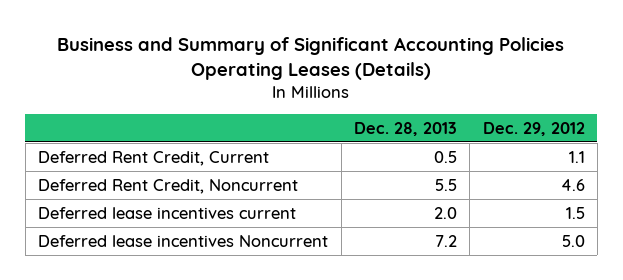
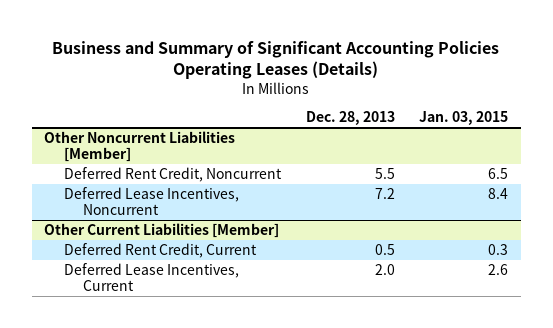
- | Dec. 28, 2013 | Dec. 29, 2012
+ | Dec. 28, 2013 | Jan. 03, 2015
- Deferred Rent Credit, Current | 0.5 | 1.1
+ Other Noncurrent Liabilities [Member]
- Deferred lease incentives current | 2.0 | 1.5
- Deferred lease incentives Noncurrent | 7.2 | 5.0
+ Deferred Lease Incentives, Noncurrent | 7.2 | 8.4
+ Other Current Liabilities [Member]
+ Deferred Rent Credit, Current | 0.5 | 0.3
+ Deferred Lease Incentives, Current | 2.0 | 2.6

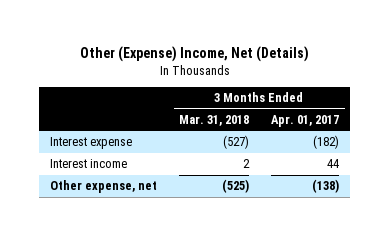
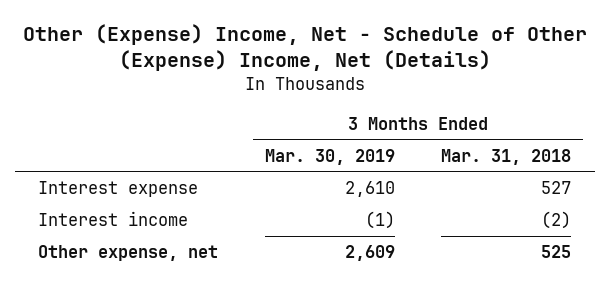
- Other (Expense) Income, Net (Details)
+ Other (Expense) Income, Net - Schedule of Other (Expense) Income, Net (Details)
- | 3 Months Ended Mar. 31, 2018 | 3 Months Ended Apr. 01, 2017
+ | 3 Months Ended Mar. 30, 2019 | 3 Months Ended Mar. 31, 2018
- Interest expense | (527) | (182)
- Interest income | 2 | 44
- Other expense, net | (525) | (138)
+ Interest expense | 2,610 | 527
+ Interest income | (1) | (2)
+ Other expense, net | 2,609 | 525

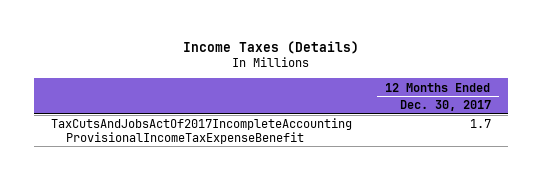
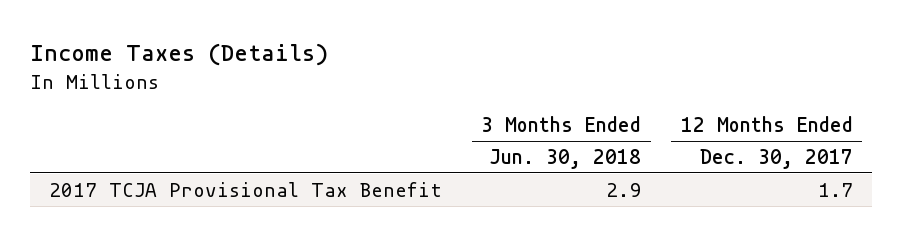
- | 12 Months Ended Dec. 30, 2017
+ | 3 Months Ended Jun. 30, 2018 | 12 Months Ended Dec. 30, 2017
- TaxCutsAndJobsActOf2017IncompleteAccounting ProvisionalIncomeTaxExpenseBenefit | 1.7
+ 2017 TCJA Provisional Tax Benefit | 2.9 | 1.7

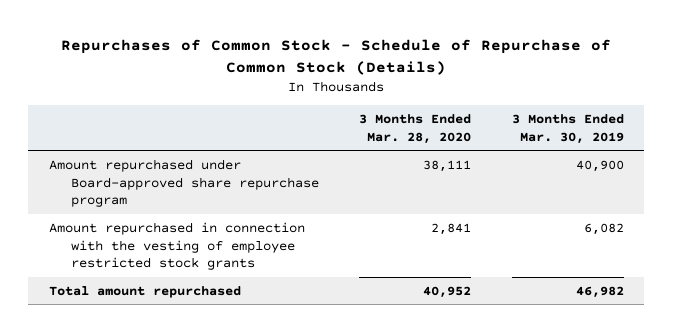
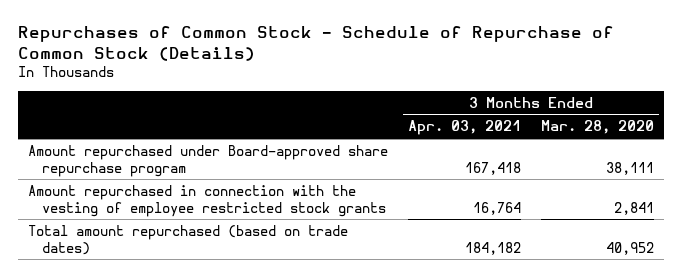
- | 3 Months Ended Mar. 28, 2020 | 3 Months Ended Mar. 30, 2019
+ | 3 Months Ended Apr. 03, 2021 | 3 Months Ended Mar. 28, 2020
- Total amount repurchased | 40,952 | 46,982
+ Total amount repurchased (based on trade dates) | 184,182 | 40,952

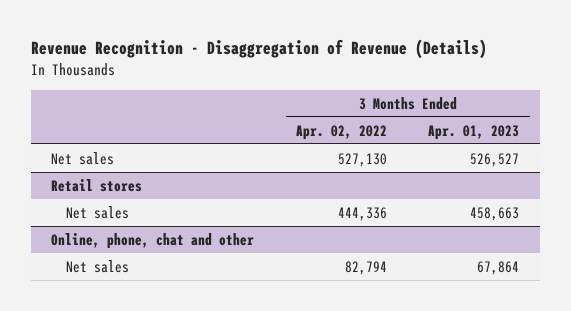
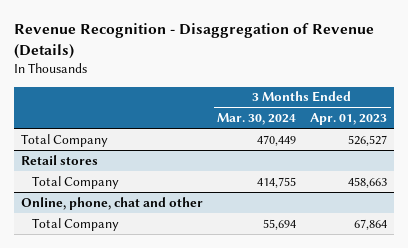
- | 3 Months Ended Apr. 02, 2022 | 3 Months Ended Apr. 01, 2023
+ | 3 Months Ended Mar. 30, 2024 | 3 Months Ended Apr. 01, 2023
- Net sales | 527,130 | 526,527
+ Total Company | 470,449 | 526,527
@ Retail stores
- Net sales | 444,336 | 458,663
+ Total Company | 414,755 | 458,663
@ Online, phone, chat and other
- Net sales | 82,794 | 67,864
+ Total Company | 55,694 | 67,864

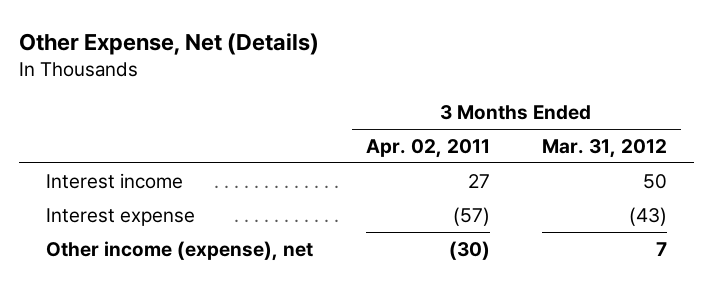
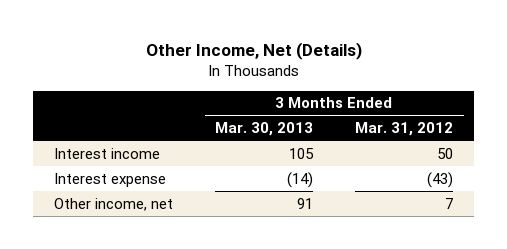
- Other Expense, Net (Details)
+ Other Income, Net (Details)
- | 3 Months Ended Apr. 02, 2011 | 3 Months Ended Mar. 31, 2012
+ | 3 Months Ended Mar. 30, 2013 | 3 Months Ended Mar. 31, 2012
- Other income (expense), net | (30) | 7
+ Other income, net | 91 | 7

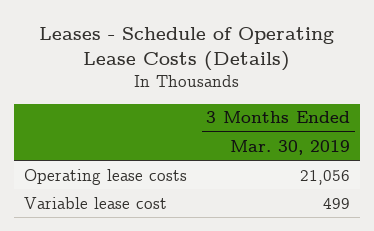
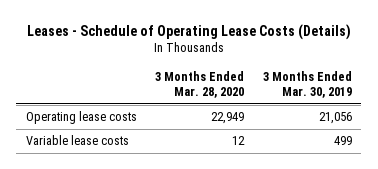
- | 3 Months Ended Mar. 30, 2019
+ | 3 Months Ended Mar. 28, 2020 | 3 Months Ended Mar. 30, 2019
- Variable lease cost | 499
+ Variable lease costs | 12 | 499

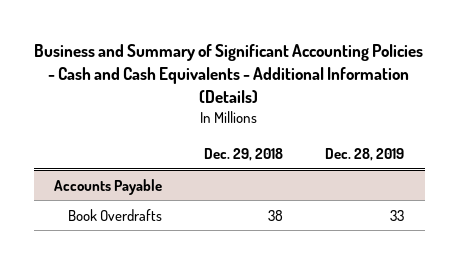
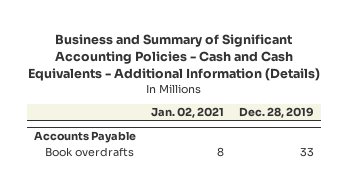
- | Dec. 29, 2018 | Dec. 28, 2019
+ | Jan. 02, 2021 | Dec. 28, 2019
@ Accounts Payable
- Book Overdrafts | 38 | 33
+ Book overdrafts | 8 | 33

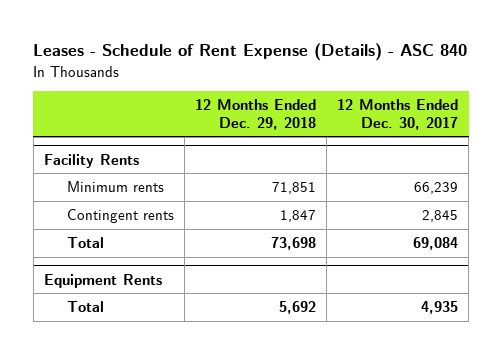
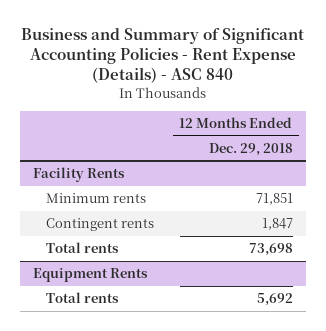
- Leases - Schedule of Rent Expense (Details) - ASC 840
+ Business and Summary of Significant Accounting Policies - Rent Expense (Details) - ASC 840
- | 12 Months Ended Dec. 29, 2018 | 12 Months Ended Dec. 30, 2017
+ | 12 Months Ended Dec. 29, 2018
@ Facility Rents
- Total | 73,698 | 69,084
+ Total rents | 73,698
@ Equipment Rents
- Total | 5,692 | 4,935
+ Total rents | 5,692

